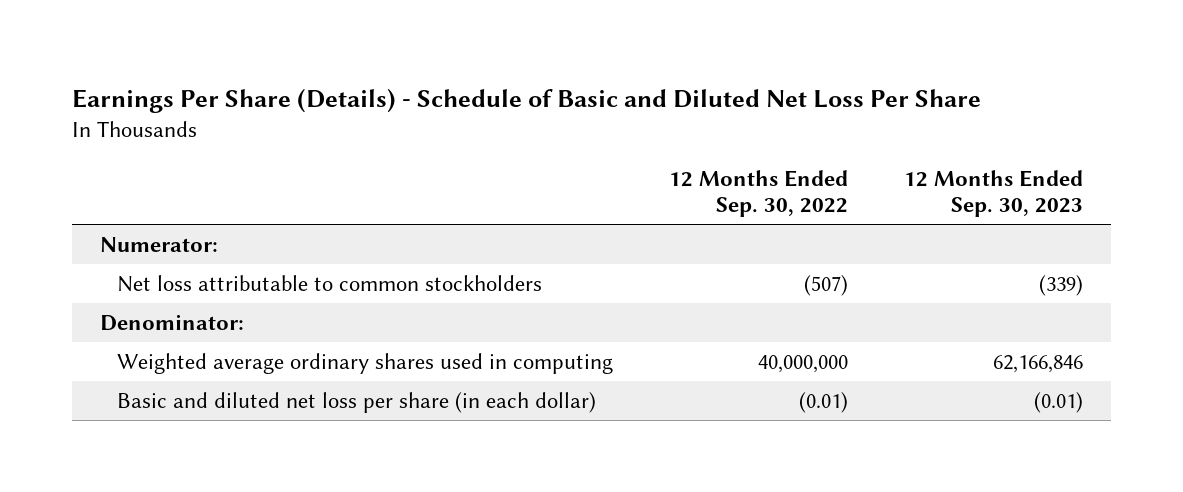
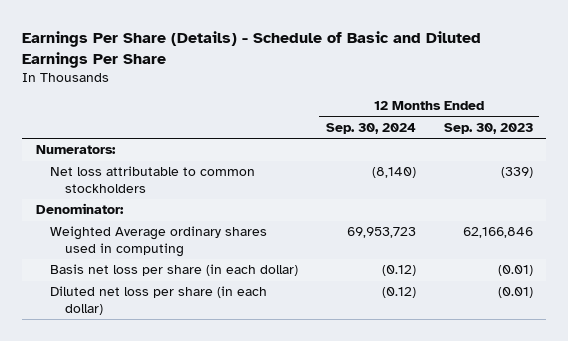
- Earnings Per Share (Details) - Schedule of Basic and Diluted Net Loss Per Share
+ Earnings Per Share (Details) - Schedule of Basic and Diluted Earnings Per Share
- | 12 Months Ended Sep. 30, 2022 | 12 Months Ended Sep. 30, 2023
+ | 12 Months Ended Sep. 30, 2024 | 12 Months Ended Sep. 30, 2023
- Numerator:
+ Numerators:
- Weighted average ordinary shares used in computing | 40,000,000 | 62,166,846
- Basic and diluted net loss per share (in each dollar) | (0.01) | (0.01)
+ Weighted Average ordinary shares used in computing | 69,953,723 | 62,166,846
+ Basis net loss per share (in each dollar) | (0.12) | (0.01)
+ Diluted net loss per share (in each dollar) | (0.12) | (0.01)

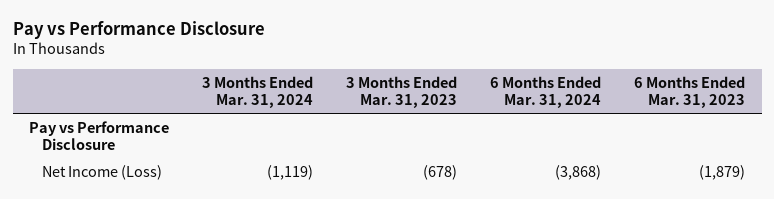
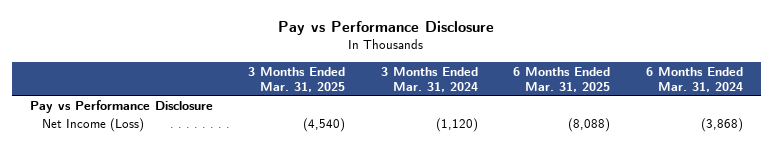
- | 3 Months Ended Mar. 31, 2024 | 3 Months Ended Mar. 31, 2023 | 6 Months Ended Mar. 31, 2024 | 6 Months Ended Mar. 31, 2023
+ | 3 Months Ended Mar. 31, 2025 | 3 Months Ended Mar. 31, 2024 | 6 Months Ended Mar. 31, 2025 | 6 Months Ended Mar. 31, 2024
- Net Income (Loss) | (1,119) | (678) | (3,868) | (1,879)
+ Net Income (Loss) | (4,540) | (1,120) | (8,088) | (3,868)

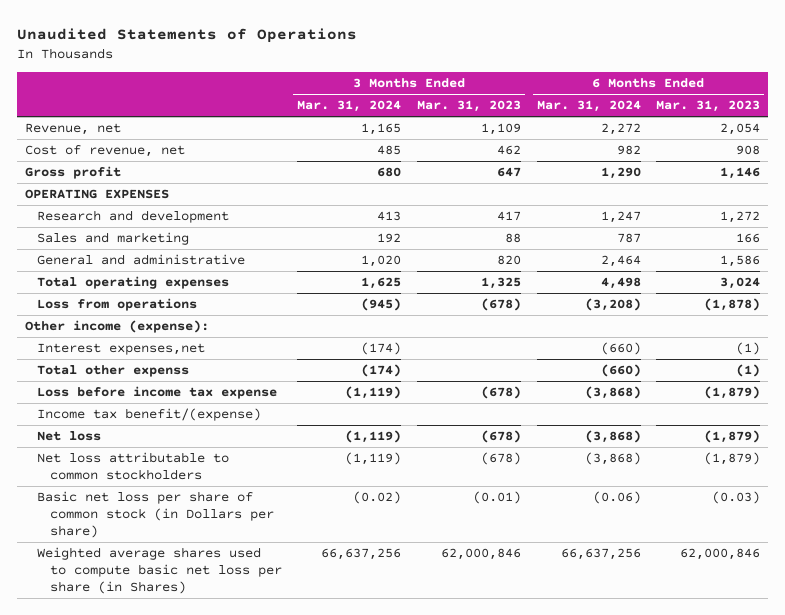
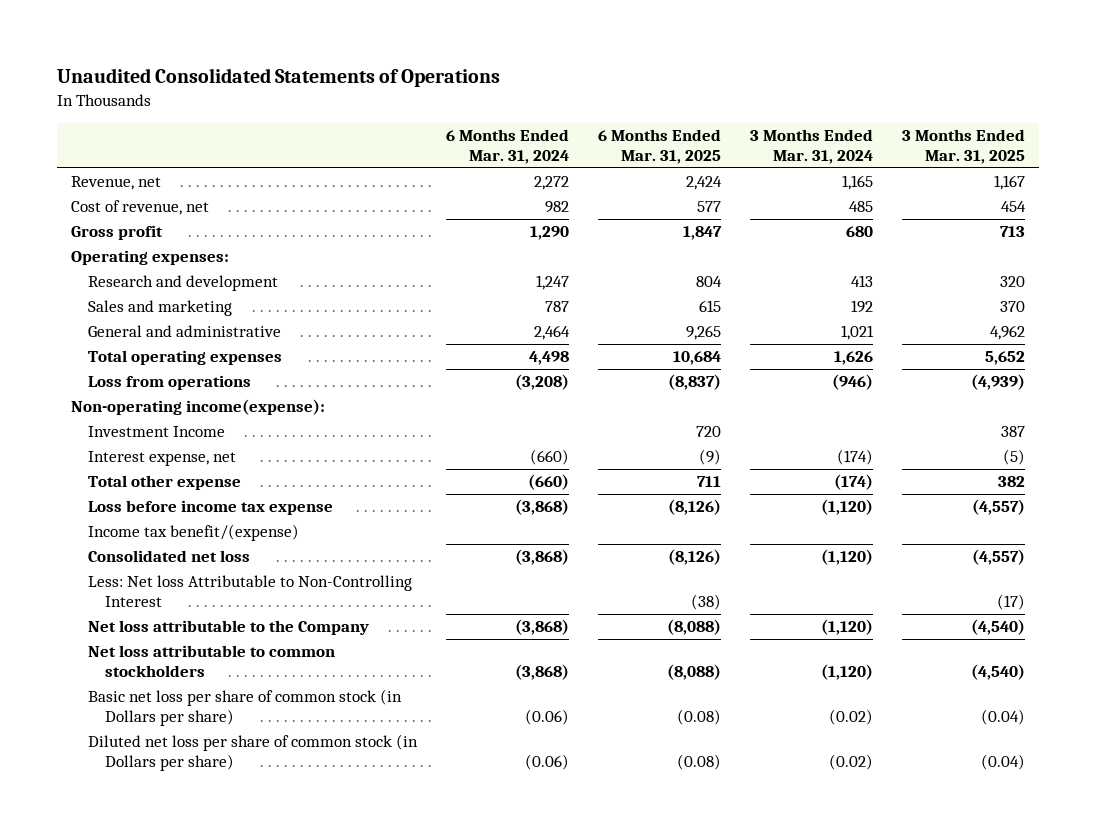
- Unaudited Statements of Operations
+ Unaudited Consolidated Statements of Operations
- | 3 Months Ended Mar. 31, 2024 | 3 Months Ended Mar. 31, 2023 | 6 Months Ended Mar. 31, 2024 | 6 Months Ended Mar. 31, 2023
+ | 6 Months Ended Mar. 31, 2024 | 6 Months Ended Mar. 31, 2025 | 3 Months Ended Mar. 31, 2024 | 3 Months Ended Mar. 31, 2025
- OPERATING EXPENSES
+ Operating expenses:
- General and administrative | 1,020 | 820 | 2,464 | 1,586
- Total operating expenses | 1,625 | 1,325 | 4,498 | 3,024
- Loss from operations | (945) | (678) | (3,208) | (1,878)
- Other income (expense):
- Interest expenses,net | (174) | | (660) | (1)
- Total other expenss | (174) | | (660) | (1)
- Loss before income tax expense | (1,119) | (678) | (3,868) | (1,879)
+ General and administrative | 2,464 | 9,265 | 1,021 | 4,962
+ Total operating expenses | 4,498 | 10,684 | 1,626 | 5,652
+ Loss from operations | (3,208) | (8,837) | (946) | (4,939)
+ Non-operating income(expense):
+ Investment Income | | 720 | | 387
+ Interest expense, net | (660) | (9) | (174) | (5)
+ Total other expense | (660) | 711 | (174) | 382
+ Loss before income tax expense | (3,868) | (8,126) | (1,120) | (4,557)
- Net loss | (1,119) | (678) | (3,868) | (1,879)
- Net loss attributable to common stockholders | (1,119) | (678) | (3,868) | (1,879)
+ Consolidated net loss | (3,868) | (8,126) | (1,120) | (4,557)
+ Less: Net loss Attributable to Non-Controlling Interest | | (38) | | (17)
+ Net loss attributable to the Company | (3,868) | (8,088) | (1,120) | (4,540)
+ Net loss attributable to common stockholders | (3,868) | (8,088) | (1,120) | (4,540)
- Weighted average shares used to compute basic net loss per share (in Shares) | 66,637,256 | 62,000,846 | 66,637,256 | 62,000,846
+ Diluted net loss per share of common stock (in Dollars per share) | (0.06) | (0.08) | (0.02) | (0.04)

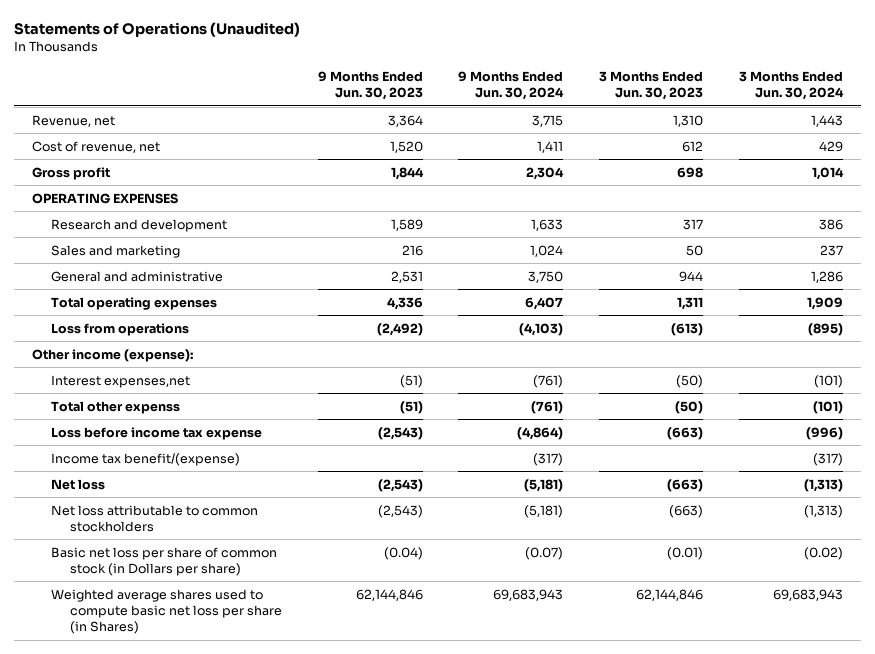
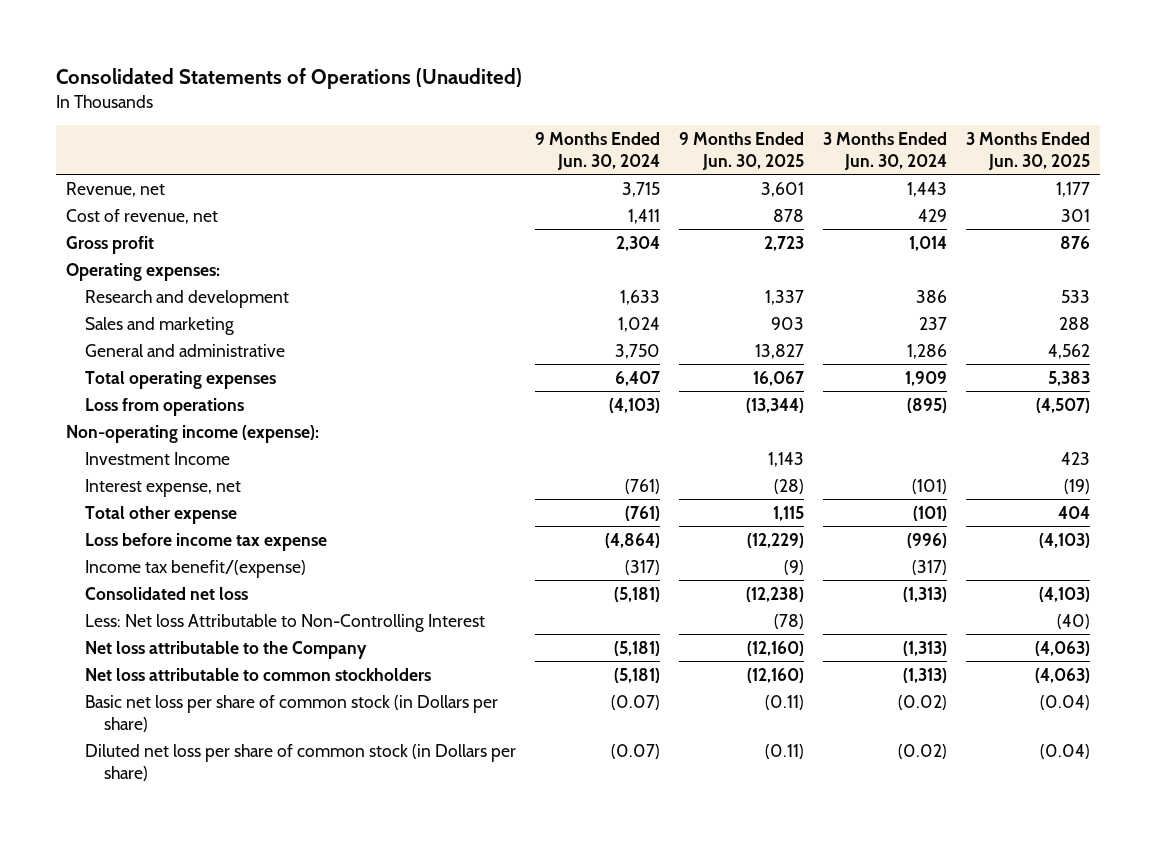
- Statements of Operations (Unaudited)
+ Consolidated Statements of Operations (Unaudited)
- | 9 Months Ended Jun. 30, 2023 | 9 Months Ended Jun. 30, 2024 | 3 Months Ended Jun. 30, 2023 | 3 Months Ended Jun. 30, 2024
+ | 9 Months Ended Jun. 30, 2024 | 9 Months Ended Jun. 30, 2025 | 3 Months Ended Jun. 30, 2024 | 3 Months Ended Jun. 30, 2025
- OPERATING EXPENSES
+ Operating expenses:
- Other income (expense):
- Interest expenses,net | (51) | (761) | (50) | (101)
- Total other expenss | (51) | (761) | (50) | (101)
+ Non-operating income (expense):
+ Investment Income | | 1,143 | | 423
+ Interest expense, net | (761) | (28) | (101) | (19)
+ Total other expense | (761) | 1,115 | (101) | 404
- Net loss | (2,543) | (5,181) | (663) | (1,313)
+ Consolidated net loss | (5,181) | (12,238) | (1,313) | (4,103)
+ Less: Net loss Attributable to Non-Controlling Interest | | (78) | | (40)
+ Net loss attributable to the Company | (5,181) | (12,160) | (1,313) | (4,063)
- Weighted average shares used to compute basic net loss per share (in Shares) | 62,144,846 | 69,683,943 | 62,144,846 | 69,683,943
+ Diluted net loss per share of common stock (in Dollars per share) | (0.07) | (0.11) | (0.02) | (0.04)

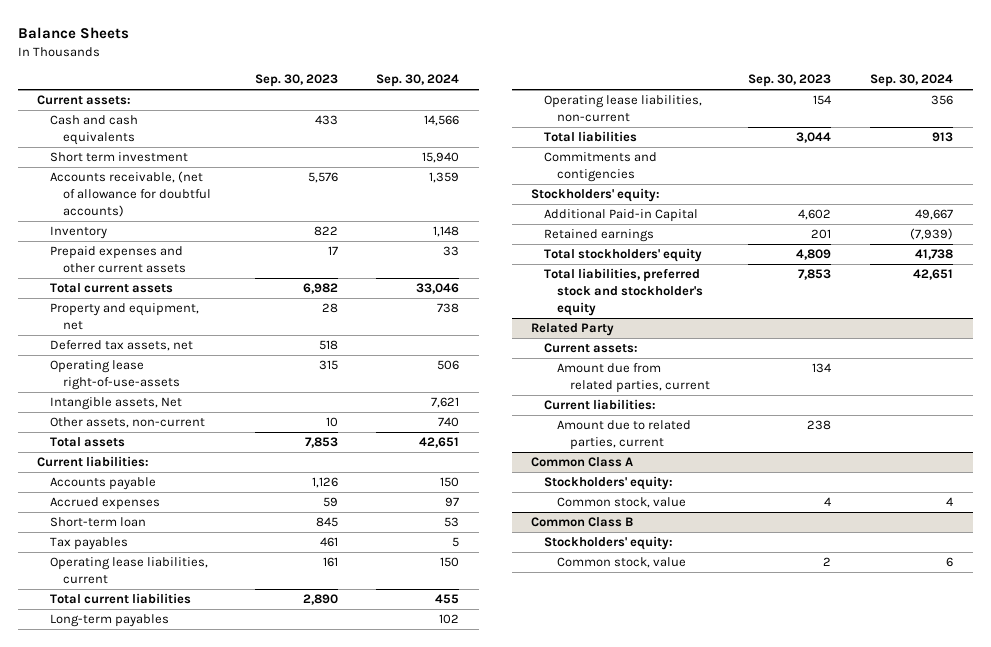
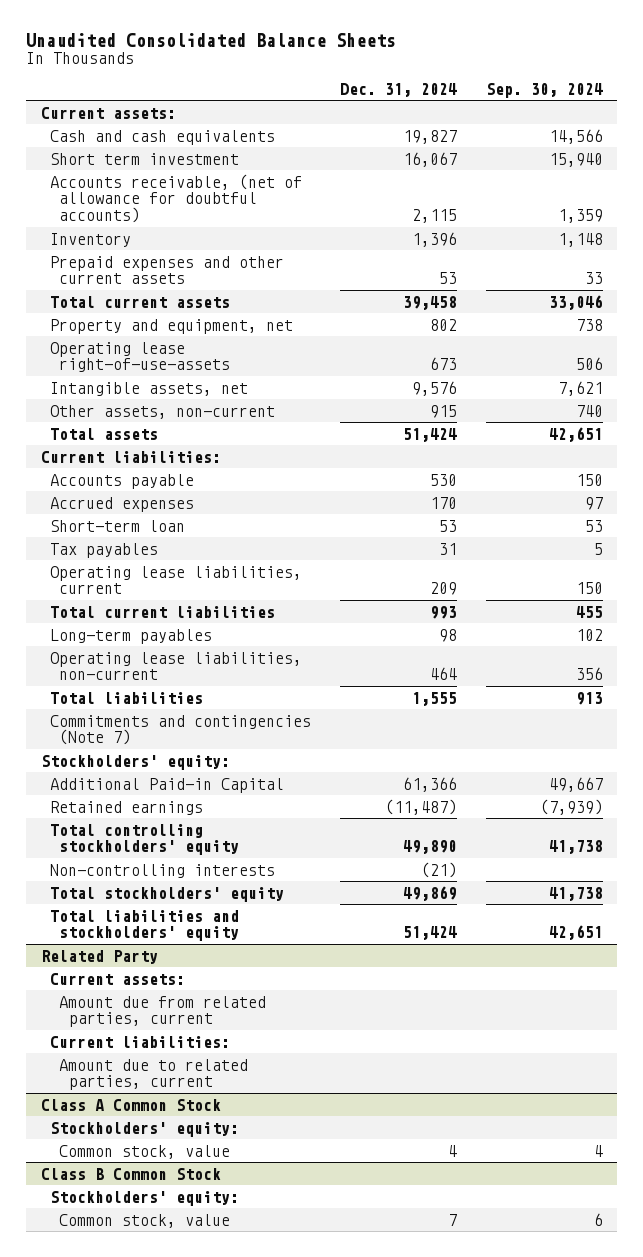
- Balance Sheets
+ Unaudited Consolidated Balance Sheets
- | Sep. 30, 2023 | Sep. 30, 2024
+ | Dec. 31, 2024 | Sep. 30, 2024
- Deferred tax assets, net | 518 |
- Intangible assets, Net | | 7,621
+ Intangible assets, net | 9,576 | 7,621
- Commitments and contigencies
+ Commitments and contingencies (Note 7)
+ Total controlling stockholders' equity | 49,890 | 41,738
+ Non-controlling interests | (21) |
- Total liabilities, preferred stock and stockholder's equity | 7,853 | 42,651
+ Total liabilities and stockholders' equity | 51,424 | 42,651
- Common Class A
+ Class A Common Stock
- Common Class B
+ Class B Common Stock

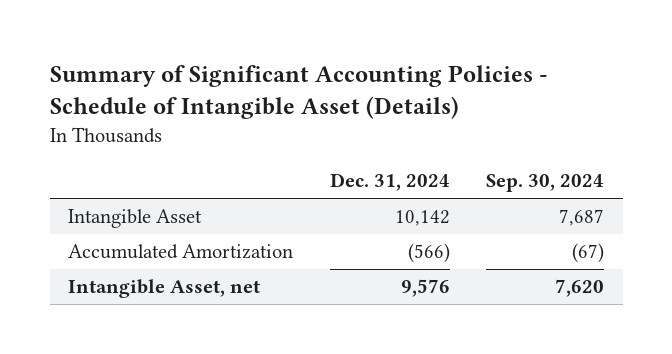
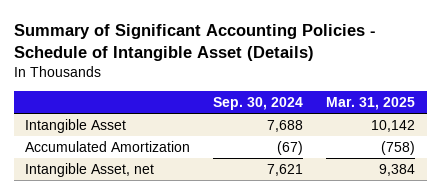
- | Dec. 31, 2024 | Sep. 30, 2024
+ | Sep. 30, 2024 | Mar. 31, 2025
- Intangible Asset | 10,142 | 7,687
+ Intangible Asset | 7,688 | 10,142
- Intangible Asset, net | 9,576 | 7,620
+ Intangible Asset, net | 7,621 | 9,384

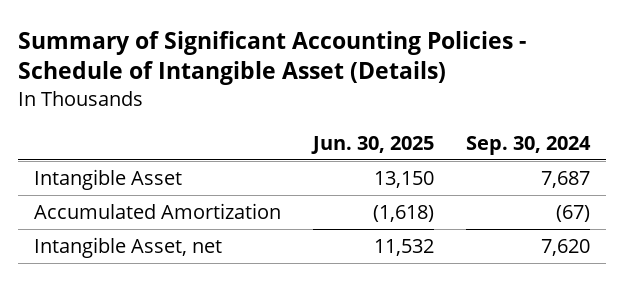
- | Sep. 30, 2024 | Mar. 31, 2025
+ | Jun. 30, 2025 | Sep. 30, 2024
- Intangible Asset | 7,688 | 10,142
+ Intangible Asset | 13,150 | 7,687
- Intangible Asset, net | 7,621 | 9,384
+ Intangible Asset, net | 11,532 | 7,620

